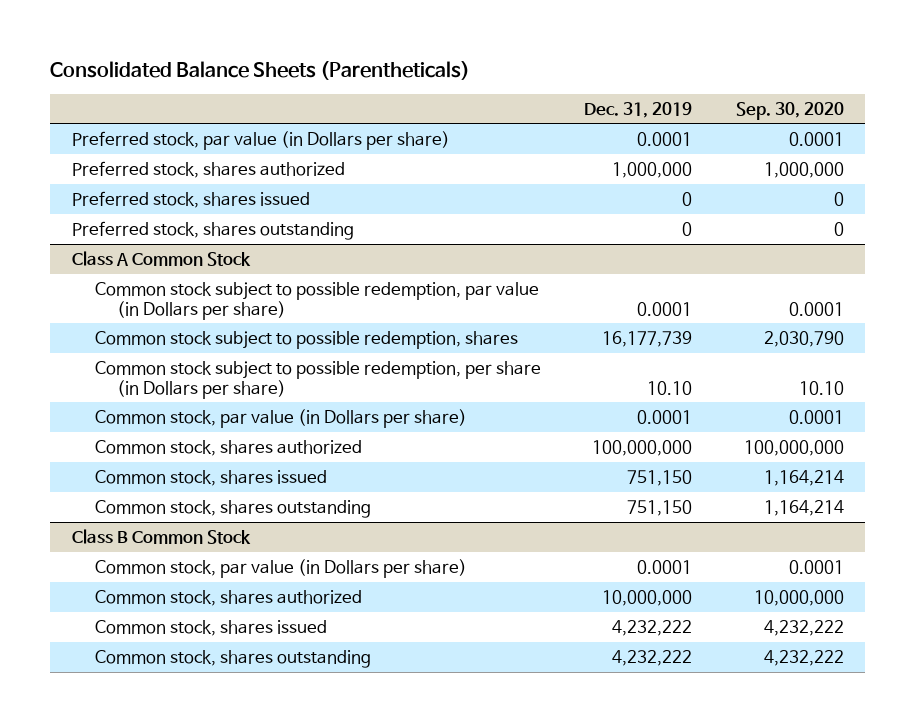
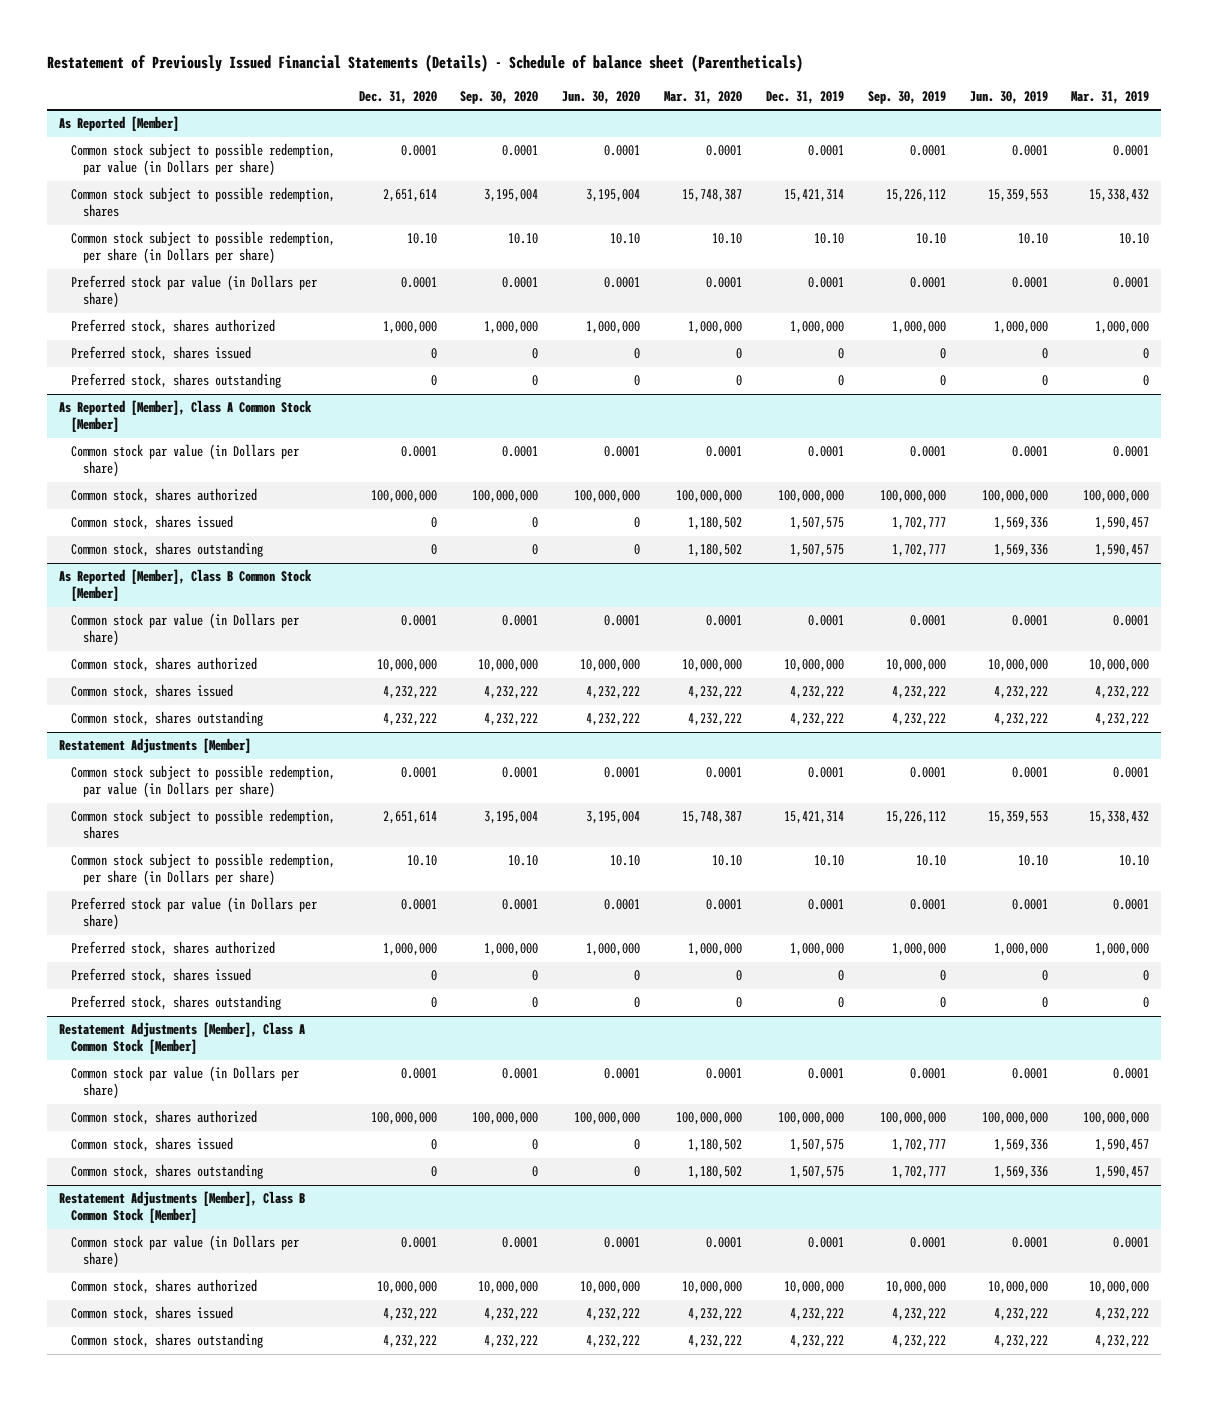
- Consolidated Balance Sheets (Parentheticals)
+ Restatement of Previously Issued Financial Statements (Details) - Schedule of balance sheet (Parentheticals)
- | Dec. 31, 2019 | Sep. 30, 2020
+ | Dec. 31, 2020 | Sep. 30, 2020 | Jun. 30, 2020 | Mar. 31, 2020 | Dec. 31, 2019 | Sep. 30, 2019 | Jun. 30, 2019 | Mar. 31, 2019
- Preferred stock, par value (in Dollars per share) | 0.0001 | 0.0001
+ As Reported [Member]
+ Common stock subject to possible redemption, par value (in Dollars per share) | 0.0001 | 0.0001 | 0.0001 | 0.0001 | 0.0001 | 0.0001 | 0.0001 | 0.0001
+ Common stock subject to possible redemption, shares | 2,651,614 | 3,195,004 | 3,195,004 | 15,748,387 | 15,421,314 | 15,226,112 | 15,359,553 | 15,338,432
+ Common stock subject to possible redemption, per share (in Dollars per share) | 10.10 | 10.10 | 10.10 | 10.10 | 10.10 | 10.10 | 10.10 | 10.10
+ Preferred stock par value (in Dollars per share) | 0.0001 | 0.0001 | 0.0001 | 0.0001 | 0.0001 | 0.0001 | 0.0001 | 0.0001
- Class A Common Stock
+ As Reported [Member], Class A Common Stock [Member]
+ Common stock par value (in Dollars per share) | 0.0001 | 0.0001 | 0.0001 | 0.0001 | 0.0001 | 0.0001 | 0.0001 | 0.0001
+ Common stock, shares authorized | 100,000,000 | 100,000,000 | 100,000,000 | 100,000,000 | 100,000,000 | 100,000,000 | 100,000,000 | 100,000,000
+ Common stock, shares issued | 0 | 0 | 0 | 1,180,502 | 1,507,575 | 1,702,777 | 1,569,336 | 1,590,457
+ Common stock, shares outstanding | 0 | 0 | 0 | 1,180,502 | 1,507,575 | 1,702,777 | 1,569,336 | 1,590,457
+ As Reported [Member], Class B Common Stock [Member]
+ Common stock par value (in Dollars per share) | 0.0001 | 0.0001 | 0.0001 | 0.0001 | 0.0001 | 0.0001 | 0.0001 | 0.0001
+ Common stock, shares authorized | 10,000,000 | 10,000,000 | 10,000,000 | 10,000,000 | 10,000,000 | 10,000,000 | 10,000,000 | 10,000,000
+ Common stock, shares issued | 4,232,222 | 4,232,222 | 4,232,222 | 4,232,222 | 4,232,222 | 4,232,222 | 4,232,222 | 4,232,222
+ Common stock, shares outstanding | 4,232,222 | 4,232,222 | 4,232,222 | 4,232,222 | 4,232,222 | 4,232,222 | 4,232,222 | 4,232,222
+ Restatement Adjustments [Member]
- Common stock subject to possible redemption, shares | 16,177,739 | 2,030,790
+ Common stock subject to possible redemption, shares | 2,651,614 | 3,195,004 | 3,195,004 | 15,748,387 | 15,421,314 | 15,226,112 | 15,359,553 | 15,338,432
- Common stock, par value (in Dollars per share) | 0.0001 | 0.0001
+ Preferred stock par value (in Dollars per share) | 0.0001 | 0.0001 | 0.0001 | 0.0001 | 0.0001 | 0.0001 | 0.0001 | 0.0001
+ Preferred stock, shares authorized | 1,000,000 | 1,000,000 | 1,000,000 | 1,000,000 | 1,000,000 | 1,000,000 | 1,000,000 | 1,000,000
+ Preferred stock, shares issued | 0 | 0 | 0 | 0 | 0 | 0 | 0 | 0
+ Preferred stock, shares outstanding | 0 | 0 | 0 | 0 | 0 | 0 | 0 | 0
+ Restatement Adjustments [Member], Class A Common Stock [Member]
+ Common stock par value (in Dollars per share) | 0.0001 | 0.0001 | 0.0001 | 0.0001 | 0.0001 | 0.0001 | 0.0001 | 0.0001
- Common stock, shares issued | 751,150 | 1,164,214
- Common stock, shares outstanding | 751,150 | 1,164,214
- Class B Common Stock
- Common stock, par value (in Dollars per share) | 0.0001 | 0.0001
+ Common stock, shares issued | 0 | 0 | 0 | 1,180,502 | 1,507,575 | 1,702,777 | 1,569,336 | 1,590,457
+ Common stock, shares outstanding | 0 | 0 | 0 | 1,180,502 | 1,507,575 | 1,702,777 | 1,569,336 | 1,590,457
+ Restatement Adjustments [Member], Class B Common Stock [Member]
+ Common stock par value (in Dollars per share) | 0.0001 | 0.0001 | 0.0001 | 0.0001 | 0.0001 | 0.0001 | 0.0001 | 0.0001

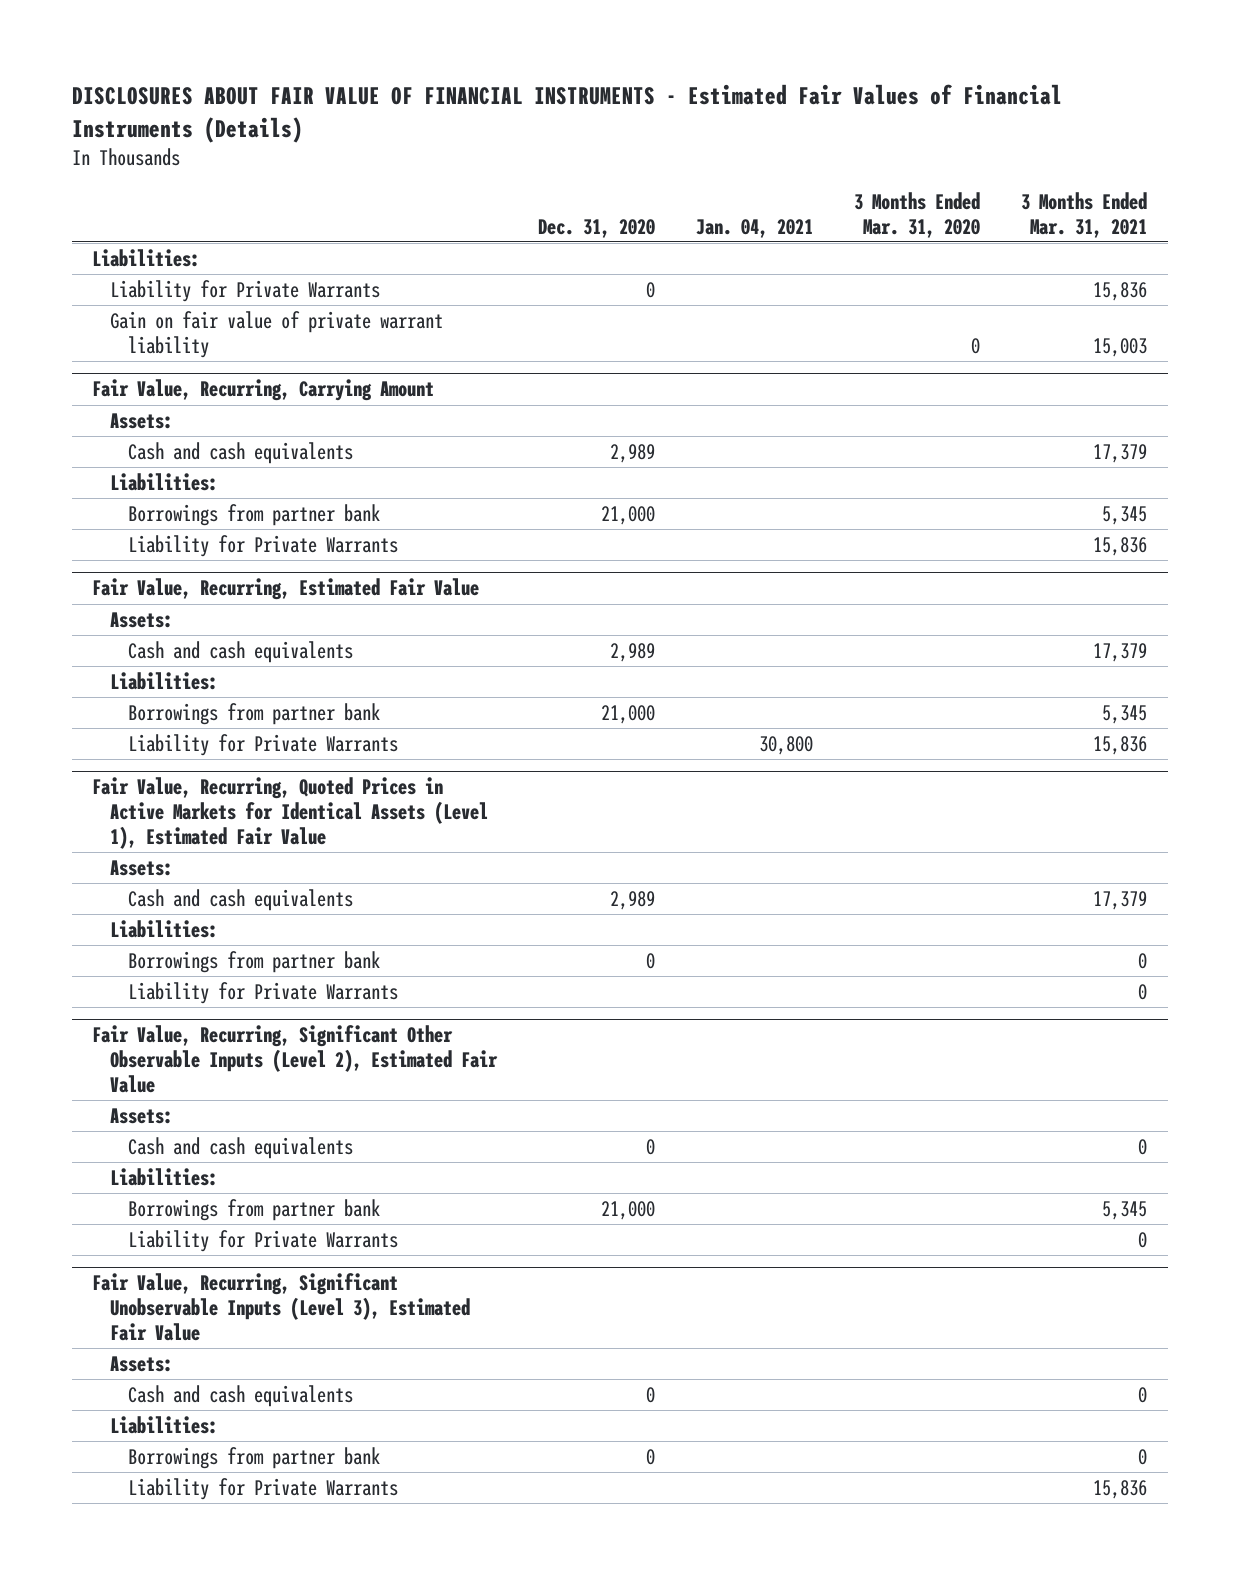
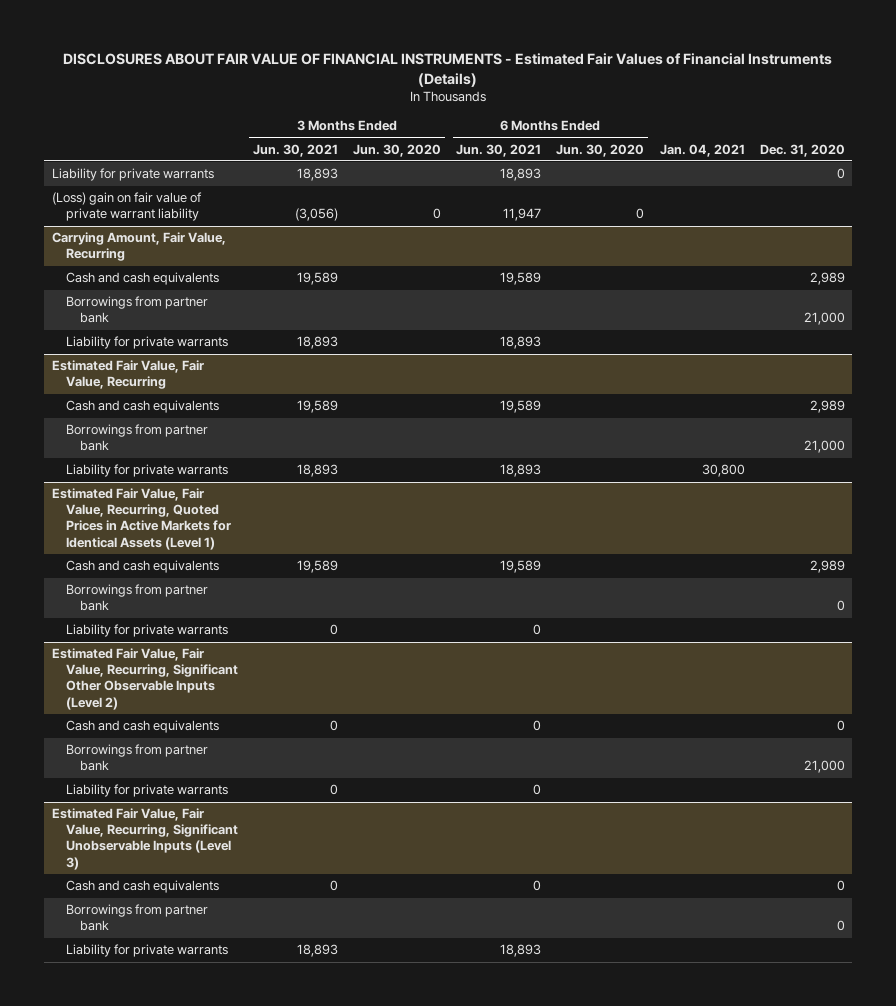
- | Dec. 31, 2020 | Jan. 04, 2021 | 3 Months Ended Mar. 31, 2020 | 3 Months Ended Mar. 31, 2021
+ | 3 Months Ended Jun. 30, 2021 | 3 Months Ended Jun. 30, 2020 | 6 Months Ended Jun. 30, 2021 | 6 Months Ended Jun. 30, 2020 | Jan. 04, 2021 | Dec. 31, 2020
- Liabilities:
- Liability for Private Warrants | 0 | | | 15,836
- Gain on fair value of private warrant liability | | | 0 | 15,003
- Fair Value, Recurring, Carrying Amount
- Assets:
+ Liability for private warrants | 18,893 | | 18,893 | | | 0
+ (Loss) gain on fair value of private warrant liability | (3,056) | 0 | 11,947 | 0 | |
+ Carrying Amount, Fair Value, Recurring
- Liabilities:
- Liability for Private Warrants | | | | 15,836
- Fair Value, Recurring, Estimated Fair Value
- Assets:
+ Liability for private warrants | 18,893 | | 18,893 | | |
+ Estimated Fair Value, Fair Value, Recurring
- Liabilities:
- Liability for Private Warrants | | 30,800 | | 15,836
- Fair Value, Recurring, Quoted Prices in Active Markets for Identical Assets (Level 1), Estimated Fair Value
- Assets:
+ Liability for private warrants | 18,893 | | 18,893 | | 30,800 |
+ Estimated Fair Value, Fair Value, Recurring, Quoted Prices in Active Markets for Identical Assets (Level 1)
- Liabilities:
- Liability for Private Warrants | | | | 0
- Fair Value, Recurring, Significant Other Observable Inputs (Level 2), Estimated Fair Value
- Assets:
+ Liability for private warrants | 0 | | 0 | | |
+ Estimated Fair Value, Fair Value, Recurring, Significant Other Observable Inputs (Level 2)
- Liabilities:
- Liability for Private Warrants | | | | 0
- Fair Value, Recurring, Significant Unobservable Inputs (Level 3), Estimated Fair Value
- Assets:
+ Liability for private warrants | 0 | | 0 | | |
+ Estimated Fair Value, Fair Value, Recurring, Significant Unobservable Inputs (Level 3)
- Liabilities:
- Liability for Private Warrants | | | | 15,836
+ Liability for private warrants | 18,893 | | 18,893 | | |

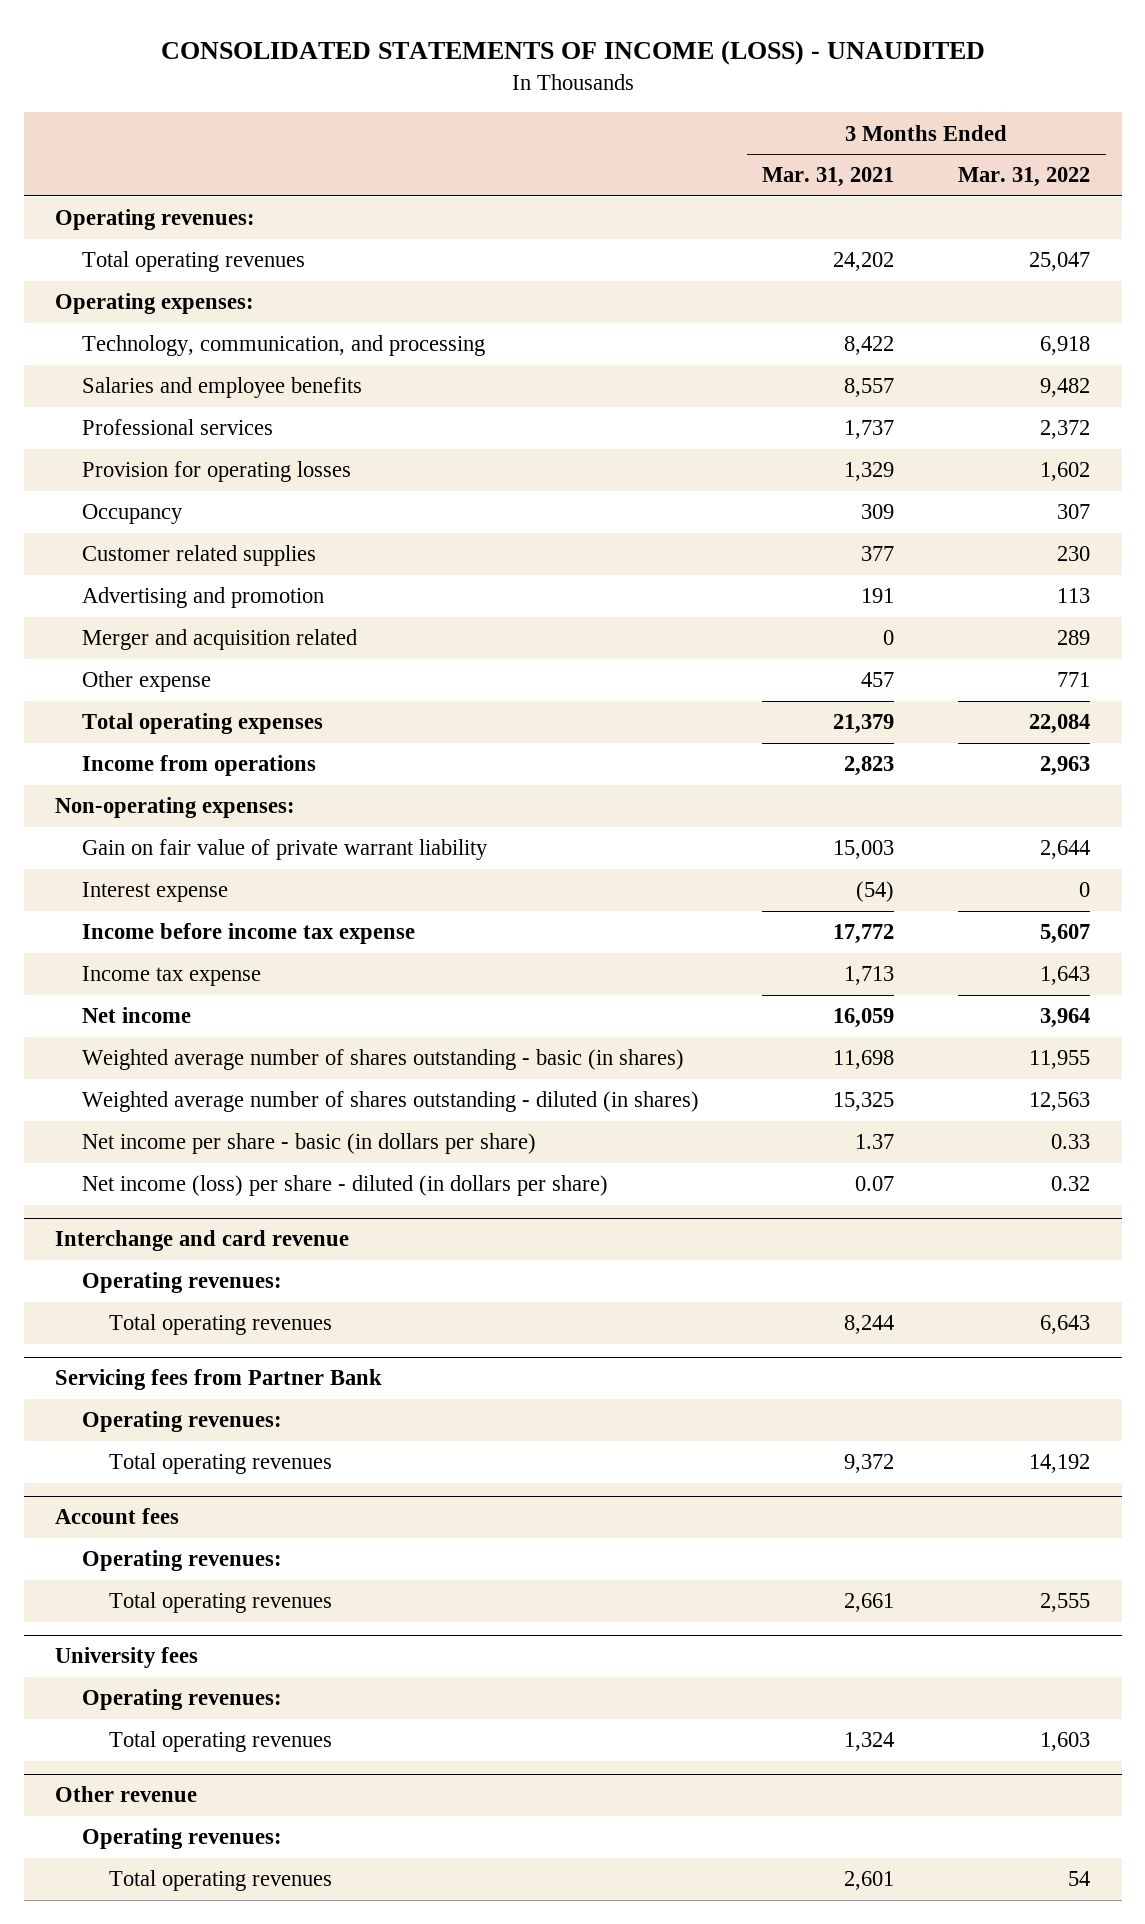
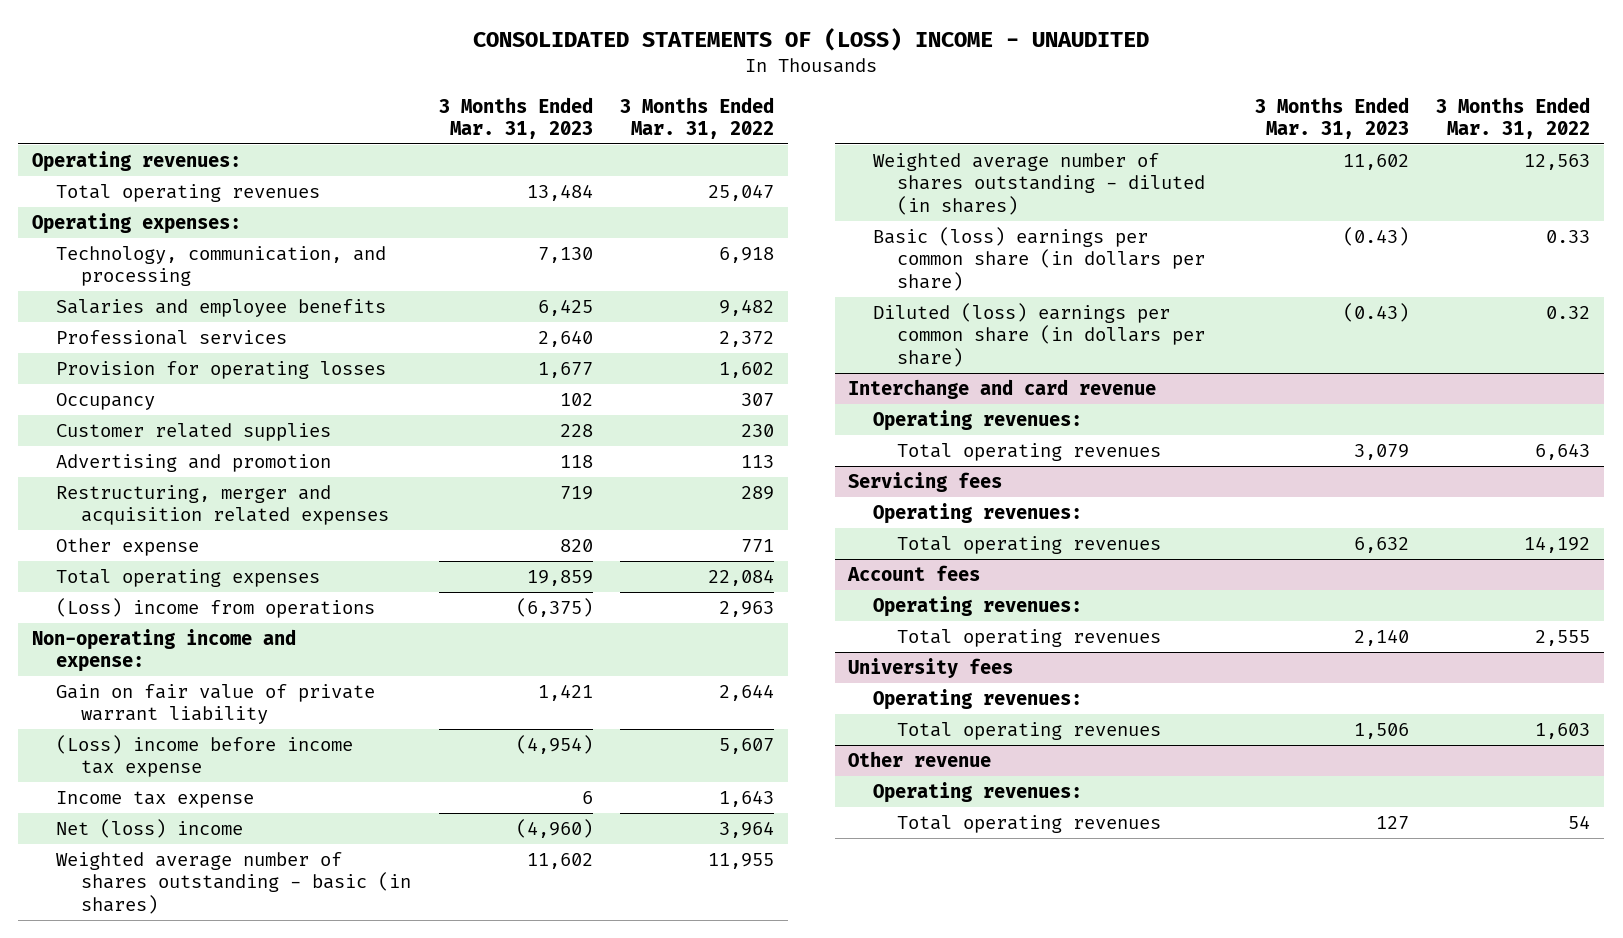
- CONSOLIDATED STATEMENTS OF INCOME (LOSS) - UNAUDITED
+ CONSOLIDATED STATEMENTS OF (LOSS) INCOME - UNAUDITED
- | 3 Months Ended Mar. 31, 2021 | 3 Months Ended Mar. 31, 2022
+ | 3 Months Ended Mar. 31, 2023 | 3 Months Ended Mar. 31, 2022
- Merger and acquisition related | 0 | 289
+ Restructuring, merger and acquisition related expenses | 719 | 289
- Income from operations | 2,823 | 2,963
- Non-operating expenses:
+ (Loss) income from operations | (6,375) | 2,963
+ Non-operating income and expense:
- Interest expense | (54) | 0
- Income before income tax expense | 17,772 | 5,607
+ (Loss) income before income tax expense | (4,954) | 5,607
- Net income | 16,059 | 3,964
+ Net (loss) income | (4,960) | 3,964
- Net income per share - basic (in dollars per share) | 1.37 | 0.33
- Net income (loss) per share - diluted (in dollars per share) | 0.07 | 0.32
+ Basic (loss) earnings per common share (in dollars per share) | (0.43) | 0.33
+ Diluted (loss) earnings per common share (in dollars per share) | (0.43) | 0.32
- Servicing fees from Partner Bank
+ Servicing fees

